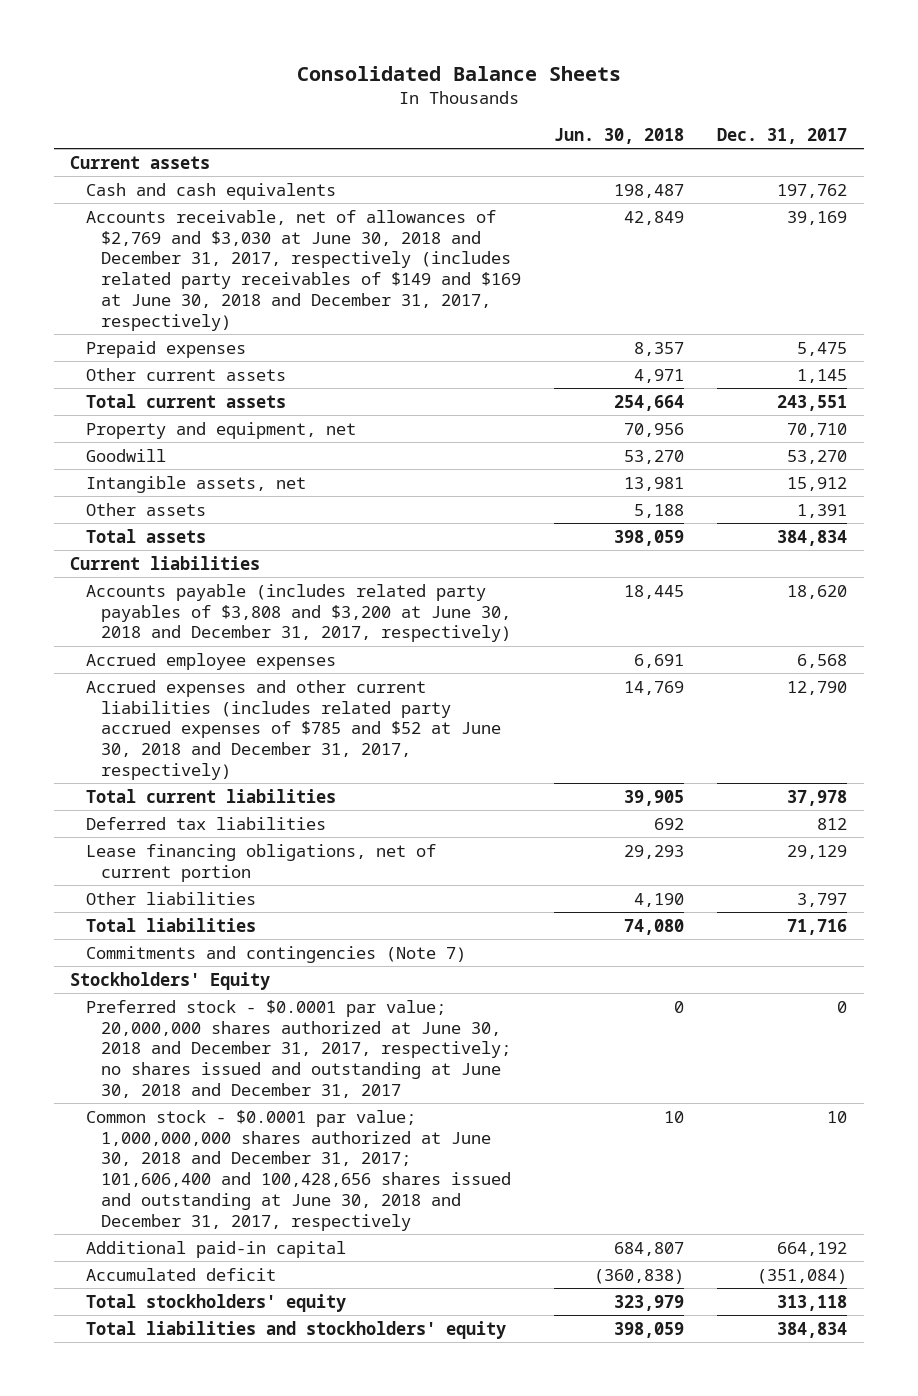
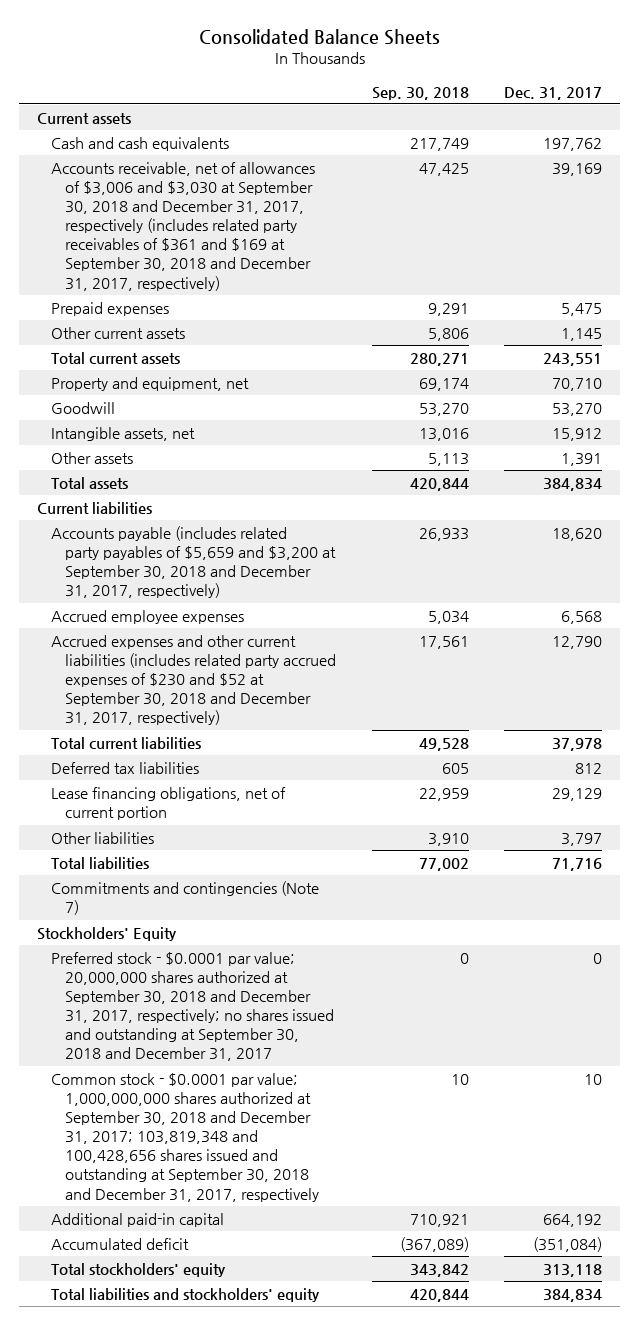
- | Jun. 30, 2018 | Dec. 31, 2017
+ | Sep. 30, 2018 | Dec. 31, 2017
- Accounts receivable, net of allowances of $2,769 and $3,030 at June 30, 2018 and December 31, 2017, respectively (includes related party receivables of $149 and $169 at June 30, 2018 and December 31, 2017, respectively) | 42,849 | 39,169
+ Accounts receivable, net of allowances of $3,006 and $3,030 at September 30, 2018 and December 31, 2017, respectively (includes related party receivables of $361 and $169 at September 30, 2018 and December 31, 2017, respectively) | 47,425 | 39,169
- Accounts payable (includes related party payables of $3,808 and $3,200 at June 30, 2018 and December 31, 2017, respectively) | 18,445 | 18,620
+ Accounts payable (includes related party payables of $5,659 and $3,200 at September 30, 2018 and December 31, 2017, respectively) | 26,933 | 18,620
- Accrued expenses and other current liabilities (includes related party accrued expenses of $785 and $52 at June 30, 2018 and December 31, 2017, respectively) | 14,769 | 12,790
+ Accrued expenses and other current liabilities (includes related party accrued expenses of $230 and $52 at September 30, 2018 and December 31, 2017, respectively) | 17,561 | 12,790
- Preferred stock - $0.0001 par value; 20,000,000 shares authorized at June 30, 2018 and December 31, 2017, respectively; no shares issued and outstanding at June 30, 2018 and December 31, 2017 | 0 | 0
- Common stock - $0.0001 par value; 1,000,000,000 shares authorized at June 30, 2018 and December 31, 2017; 101,606,400 and 100,428,656 shares issued and outstanding at June 30, 2018 and December 31, 2017, respectively | 10 | 10
+ Preferred stock - $0.0001 par value; 20,000,000 shares authorized at September 30, 2018 and December 31, 2017, respectively; no shares issued and outstanding at September 30, 2018 and December 31, 2017 | 0 | 0
+ Common stock - $0.0001 par value; 1,000,000,000 shares authorized at September 30, 2018 and December 31, 2017; 103,819,348 and 100,428,656 shares issued and outstanding at September 30, 2018 and December 31, 2017, respectively | 10 | 10

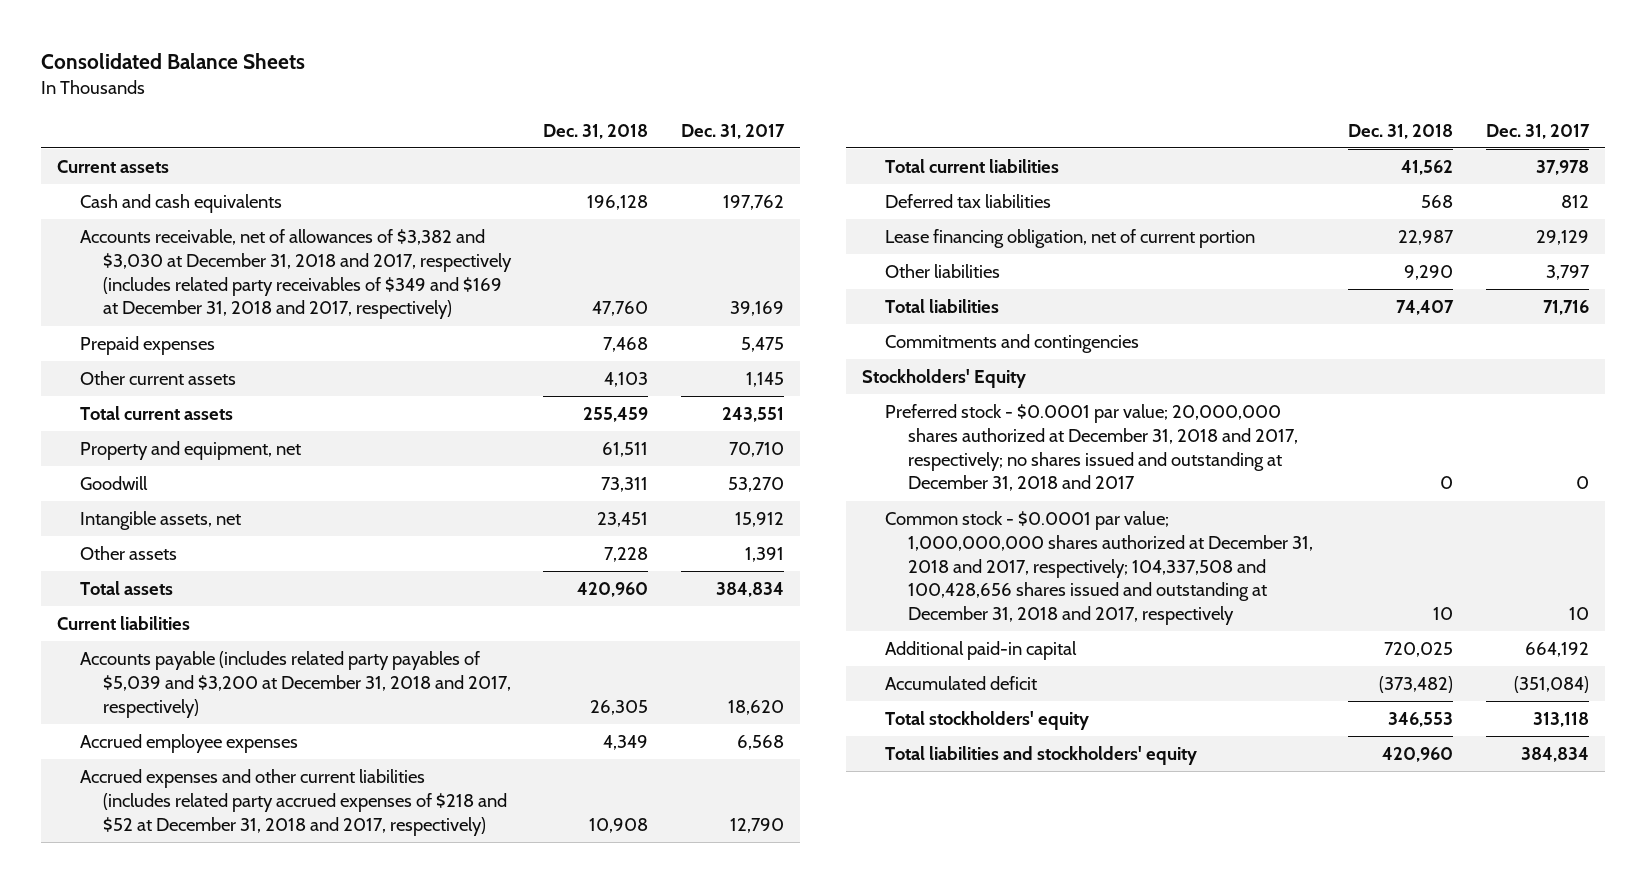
- | Sep. 30, 2018 | Dec. 31, 2017
+ | Dec. 31, 2018 | Dec. 31, 2017
- Accounts receivable, net of allowances of $3,006 and $3,030 at September 30, 2018 and December 31, 2017, respectively (includes related party receivables of $361 and $169 at September 30, 2018 and December 31, 2017, respectively) | 47,425 | 39,169
+ Accounts receivable, net of allowances of $3,382 and $3,030 at December 31, 2018 and 2017, respectively (includes related party receivables of $349 and $169 at December 31, 2018 and 2017, respectively) | 47,760 | 39,169
- Accounts payable (includes related party payables of $5,659 and $3,200 at September 30, 2018 and December 31, 2017, respectively) | 26,933 | 18,620
+ Accounts payable (includes related party payables of $5,039 and $3,200 at December 31, 2018 and 2017, respectively) | 26,305 | 18,620
- Accrued expenses and other current liabilities (includes related party accrued expenses of $230 and $52 at September 30, 2018 and December 31, 2017, respectively) | 17,561 | 12,790
+ Accrued expenses and other current liabilities (includes related party accrued expenses of $218 and $52 at December 31, 2018 and 2017, respectively) | 10,908 | 12,790
- Lease financing obligations, net of current portion | 22,959 | 29,129
+ Lease financing obligation, net of current portion | 22,987 | 29,129
- Commitments and contingencies (Note 7)
+ Commitments and contingencies
- Preferred stock - $0.0001 par value; 20,000,000 shares authorized at September 30, 2018 and December 31, 2017, respectively; no shares issued and outstanding at September 30, 2018 and December 31, 2017 | 0 | 0
- Common stock - $0.0001 par value; 1,000,000,000 shares authorized at September 30, 2018 and December 31, 2017; 103,819,348 and 100,428,656 shares issued and outstanding at September 30, 2018 and December 31, 2017, respectively | 10 | 10
+ Preferred stock - $0.0001 par value; 20,000,000 shares authorized at December 31, 2018 and 2017, respectively; no shares issued and outstanding at December 31, 2018 and 2017 | 0 | 0
+ Common stock - $0.0001 par value; 1,000,000,000 shares authorized at December 31, 2018 and 2017, respectively; 104,337,508 and 100,428,656 shares issued and outstanding at December 31, 2018 and 2017, respectively | 10 | 10

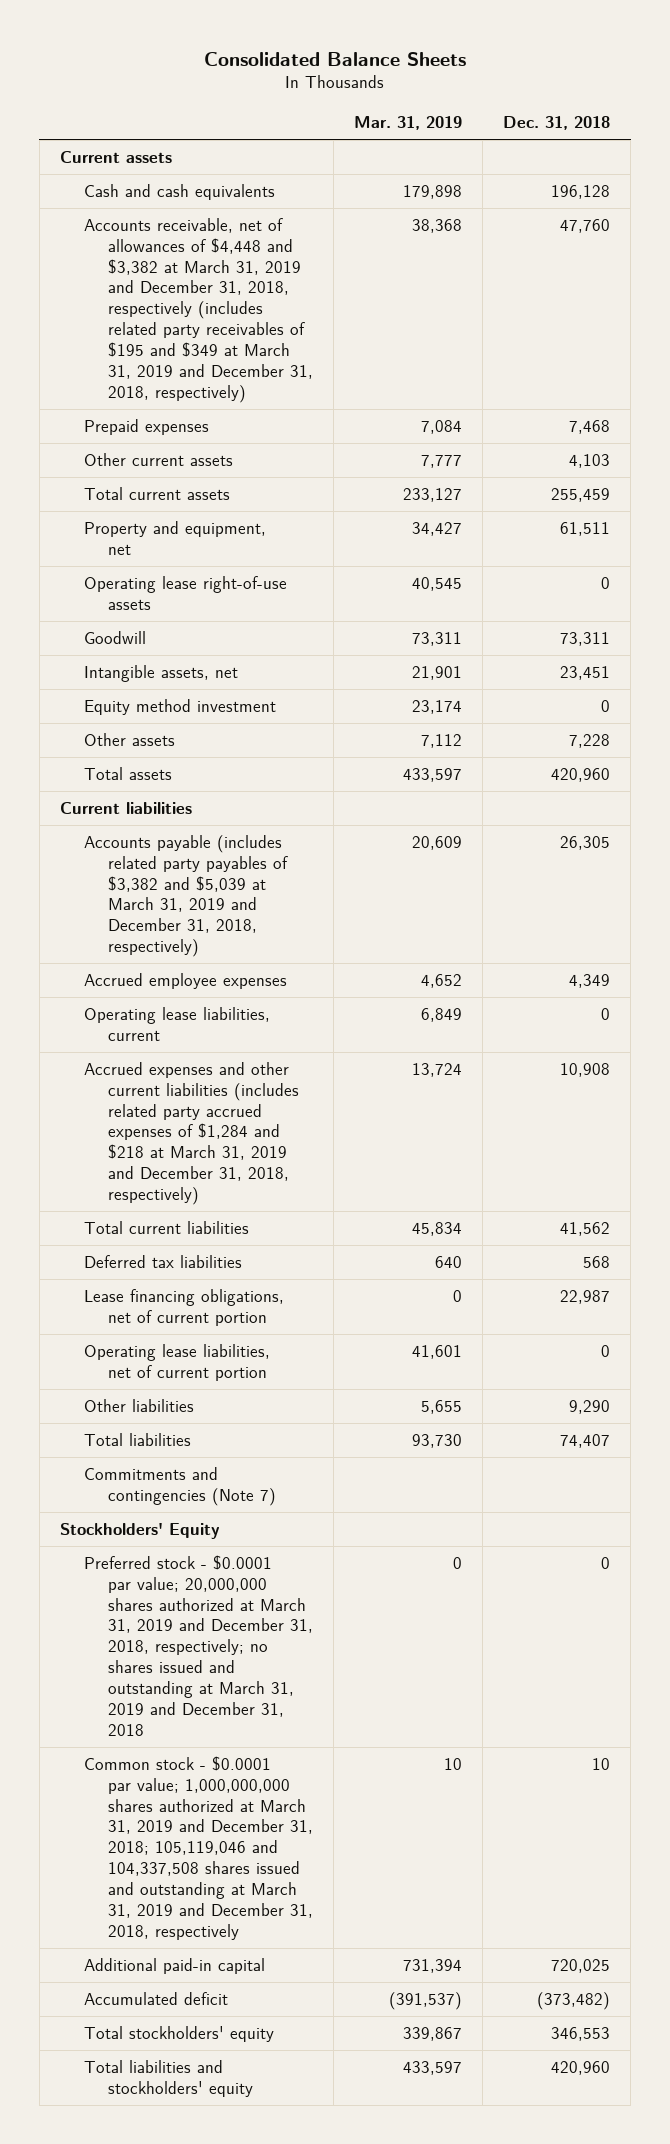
- | Dec. 31, 2018 | Dec. 31, 2017
+ | Mar. 31, 2019 | Dec. 31, 2018
- Accounts receivable, net of allowances of $3,382 and $3,030 at December 31, 2018 and 2017, respectively (includes related party receivables of $349 and $169 at December 31, 2018 and 2017, respectively) | 47,760 | 39,169
+ Accounts receivable, net of allowances of $4,448 and $3,382 at March 31, 2019 and December 31, 2018, respectively (includes related party receivables of $195 and $349 at March 31, 2019 and December 31, 2018, respectively) | 38,368 | 47,760
+ Operating lease right-of-use assets | 40,545 | 0
+ Equity method investment | 23,174 | 0
- Accounts payable (includes related party payables of $5,039 and $3,200 at December 31, 2018 and 2017, respectively) | 26,305 | 18,620
+ Accounts payable (includes related party payables of $3,382 and $5,039 at March 31, 2019 and December 31, 2018, respectively) | 20,609 | 26,305
- Accrued expenses and other current liabilities (includes related party accrued expenses of $218 and $52 at December 31, 2018 and 2017, respectively) | 10,908 | 12,790
+ Operating lease liabilities, current | 6,849 | 0
+ Accrued expenses and other current liabilities (includes related party accrued expenses of $1,284 and $218 at March 31, 2019 and December 31, 2018, respectively) | 13,724 | 10,908
- Lease financing obligation, net of current portion | 22,987 | 29,129
+ Lease financing obligations, net of current portion | 0 | 22,987
+ Operating lease liabilities, net of current portion | 41,601 | 0
- Commitments and contingencies
+ Commitments and contingencies (Note 7)
- Preferred stock - $0.0001 par value; 20,000,000 shares authorized at December 31, 2018 and 2017, respectively; no shares issued and outstanding at December 31, 2018 and 2017 | 0 | 0
- Common stock - $0.0001 par value; 1,000,000,000 shares authorized at December 31, 2018 and 2017, respectively; 104,337,508 and 100,428,656 shares issued and outstanding at December 31, 2018 and 2017, respectively | 10 | 10
+ Preferred stock - $0.0001 par value; 20,000,000 shares authorized at March 31, 2019 and December 31, 2018, respectively; no shares issued and outstanding at March 31, 2019 and December 31, 2018 | 0 | 0
+ Common stock - $0.0001 par value; 1,000,000,000 shares authorized at March 31, 2019 and December 31, 2018; 105,119,046 and 104,337,508 shares issued and outstanding at March 31, 2019 and December 31, 2018, respectively | 10 | 10

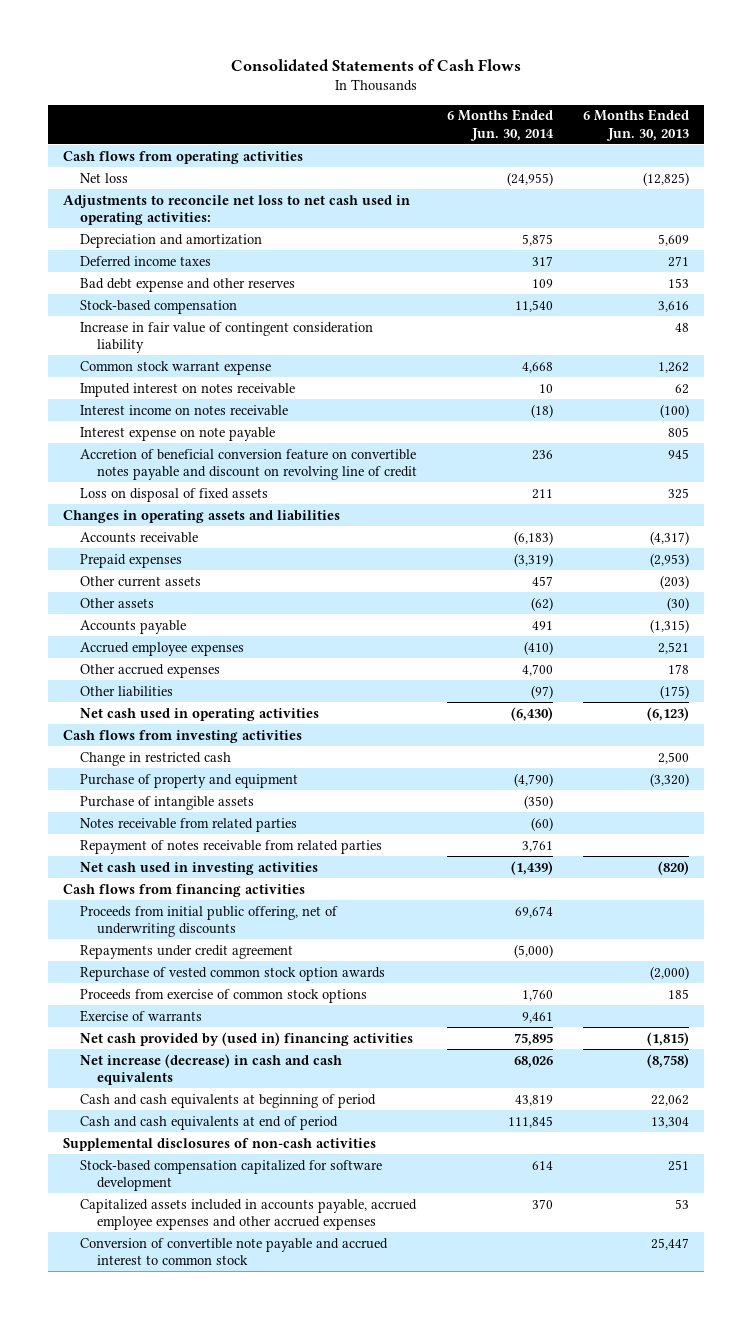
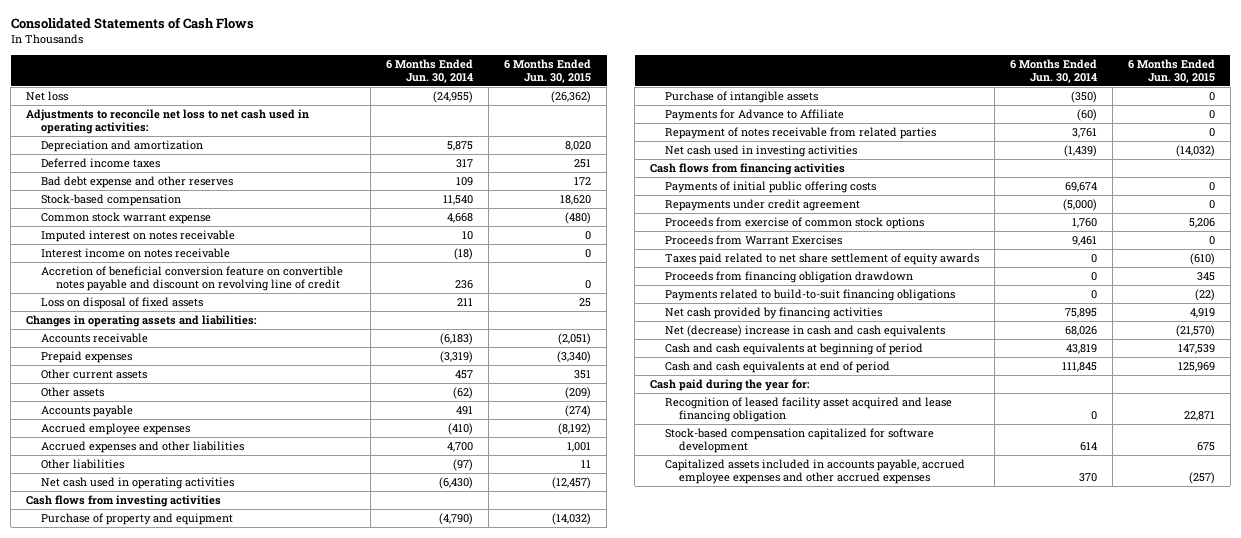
- | 6 Months Ended Jun. 30, 2014 | 6 Months Ended Jun. 30, 2013
+ | 6 Months Ended Jun. 30, 2014 | 6 Months Ended Jun. 30, 2015
- Cash flows from operating activities
- Increase in fair value of contingent consideration liability | | 48
- Interest expense on note payable | | 805
- Changes in operating assets and liabilities
+ Changes in operating assets and liabilities:
- Other accrued expenses | 4,700 | 178
+ Accrued expenses and other liabilities | 4,700 | 1,001
- Change in restricted cash | | 2,500
- Notes receivable from related parties | (60) |
+ Payments for Advance to Affiliate | (60) | 0
- Proceeds from initial public offering, net of underwriting discounts | 69,674 |
+ Payments of initial public offering costs | 69,674 | 0
- Repurchase of vested common stock option awards | | (2,000)
- Exercise of warrants | 9,461 |
- Net cash provided by (used in) financing activities | 75,895 | (1,815)
- Net increase (decrease) in cash and cash equivalents | 68,026 | (8,758)
+ Proceeds from Warrant Exercises | 9,461 | 0
+ Taxes paid related to net share settlement of equity awards | 0 | (610)
+ Proceeds from financing obligation drawdown | 0 | 345
+ Payments related to build-to-suit financing obligations | 0 | (22)
+ Net cash provided by financing activities | 75,895 | 4,919
+ Net (decrease) increase in cash and cash equivalents | 68,026 | (21,570)
- Supplemental disclosures of non-cash activities
+ Cash paid during the year for:
+ Recognition of leased facility asset acquired and lease financing obligation | 0 | 22,871
- Conversion of convertible note payable and accrued interest to common stock | | 25,447

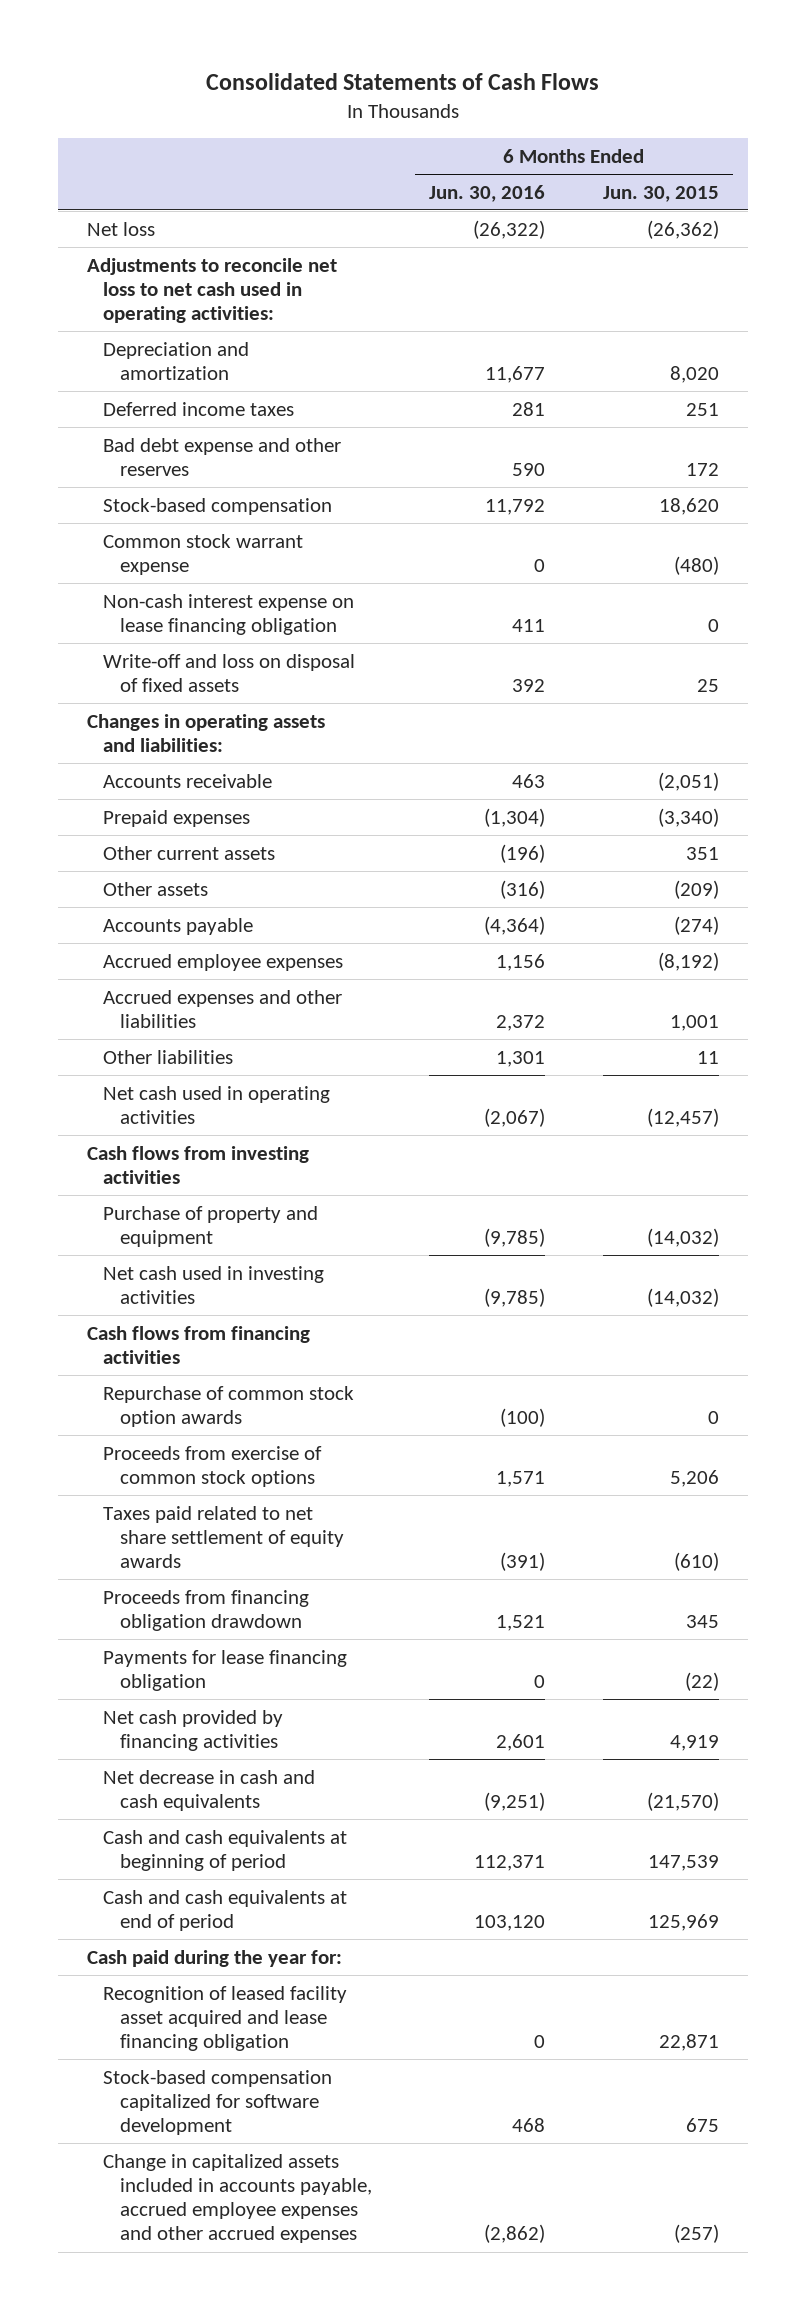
- | 6 Months Ended Jun. 30, 2014 | 6 Months Ended Jun. 30, 2015
+ | 6 Months Ended Jun. 30, 2016 | 6 Months Ended Jun. 30, 2015
- Imputed interest on notes receivable | 10 | 0
- Interest income on notes receivable | (18) | 0
- Accretion of beneficial conversion feature on convertible notes payable and discount on revolving line of credit | 236 | 0
- Loss on disposal of fixed assets | 211 | 25
+ Non-cash interest expense on lease financing obligation | 411 | 0
+ Write-off and loss on disposal of fixed assets | 392 | 25
- Purchase of intangible assets | (350) | 0
- Payments for Advance to Affiliate | (60) | 0
- Repayment of notes receivable from related parties | 3,761 | 0
- Payments of initial public offering costs | 69,674 | 0
- Repayments under credit agreement | (5,000) | 0
+ Repurchase of common stock option awards | (100) | 0
- Proceeds from Warrant Exercises | 9,461 | 0
- Payments related to build-to-suit financing obligations | 0 | (22)
+ Payments for lease financing obligation | 0 | (22)
- Net (decrease) increase in cash and cash equivalents | 68,026 | (21,570)
+ Net decrease in cash and cash equivalents | (9,251) | (21,570)
- Capitalized assets included in accounts payable, accrued employee expenses and other accrued expenses | 370 | (257)
+ Change in capitalized assets included in accounts payable, accrued employee expenses and other accrued expenses | (2,862) | (257)

